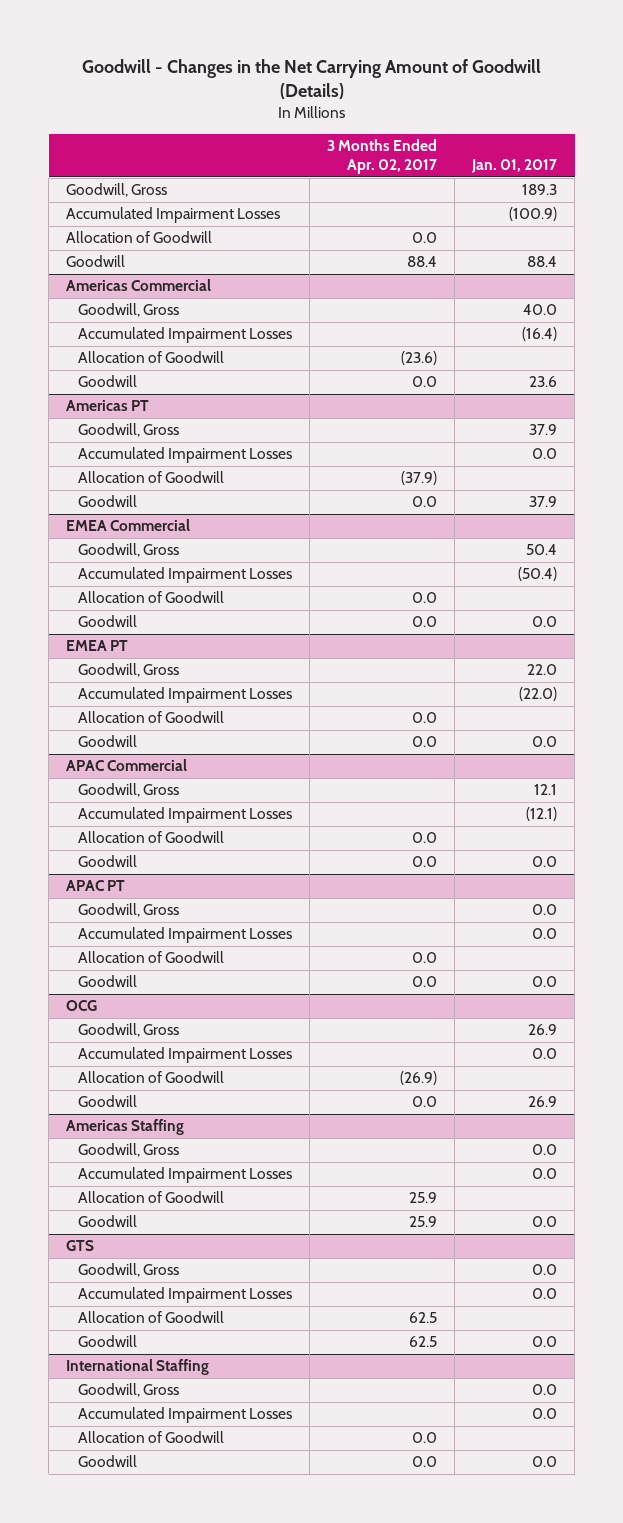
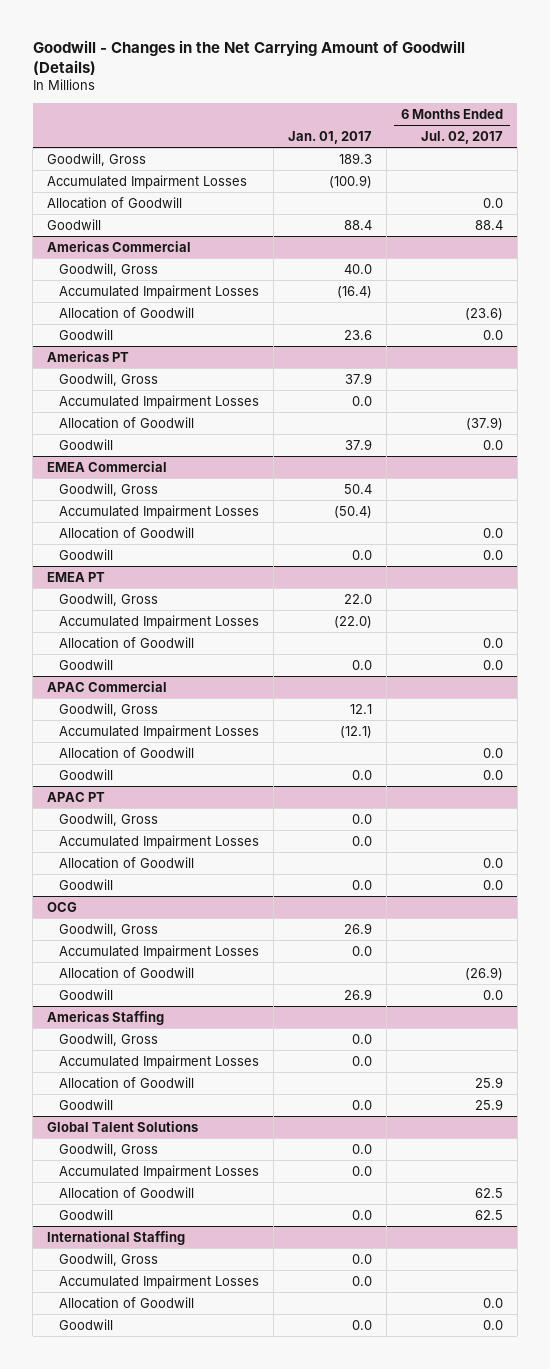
- | 3 Months Ended Apr. 02, 2017 | Jan. 01, 2017
+ | Jan. 01, 2017 | 6 Months Ended Jul. 02, 2017
- GTS
+ Global Talent Solutions

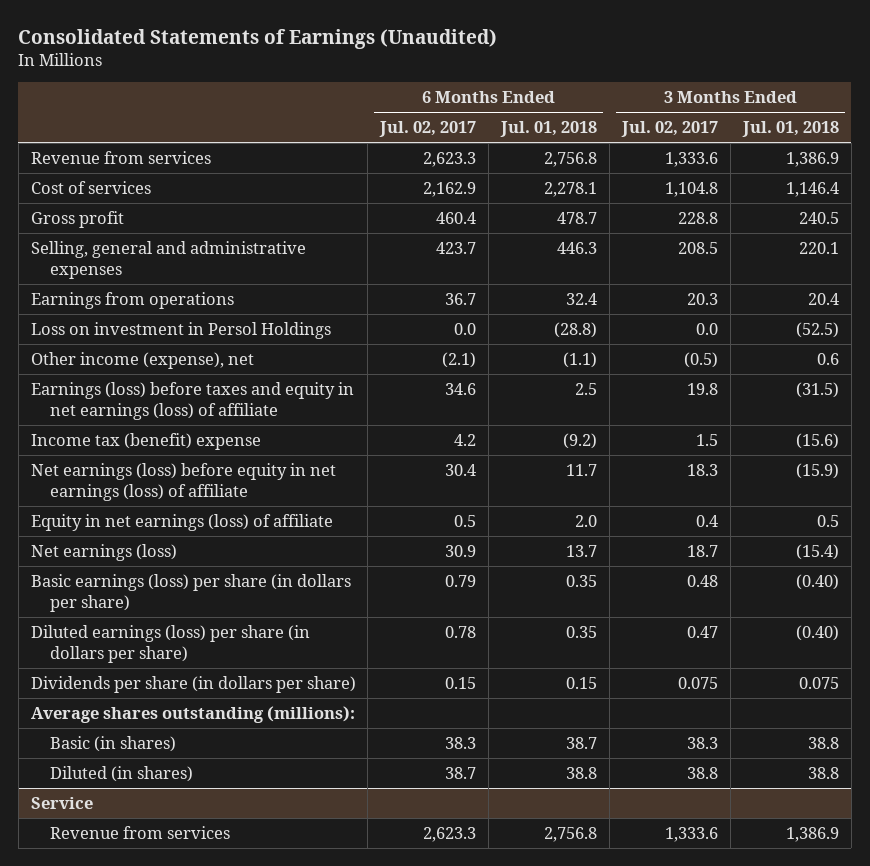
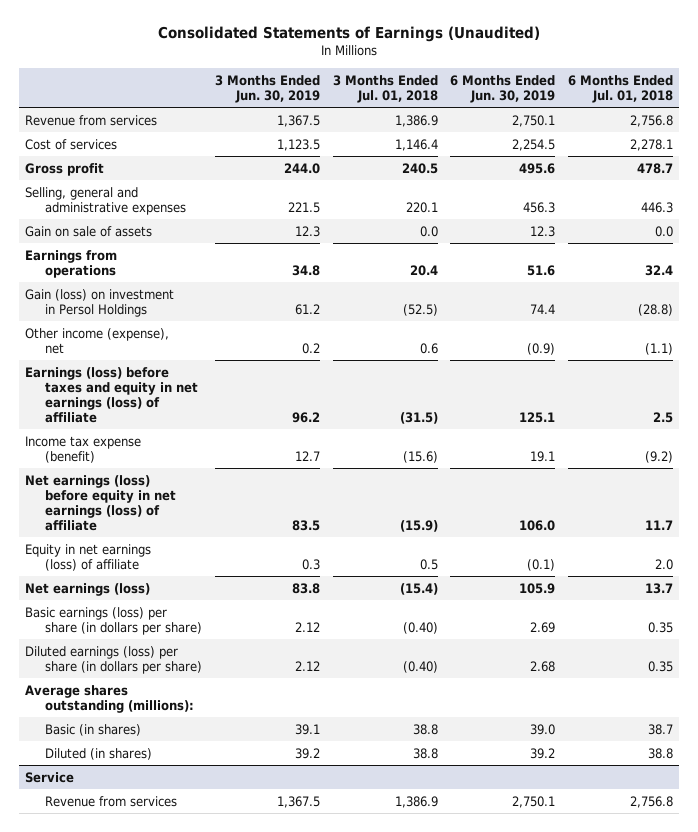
- | 6 Months Ended Jul. 02, 2017 | 6 Months Ended Jul. 01, 2018 | 3 Months Ended Jul. 02, 2017 | 3 Months Ended Jul. 01, 2018
+ | 3 Months Ended Jun. 30, 2019 | 3 Months Ended Jul. 01, 2018 | 6 Months Ended Jun. 30, 2019 | 6 Months Ended Jul. 01, 2018
+ Gain on sale of assets | 12.3 | 0.0 | 12.3 | 0.0
- Loss on investment in Persol Holdings | 0.0 | (28.8) | 0.0 | (52.5)
+ Gain (loss) on investment in Persol Holdings | 61.2 | (52.5) | 74.4 | (28.8)
- Income tax (benefit) expense | 4.2 | (9.2) | 1.5 | (15.6)
+ Income tax expense (benefit) | 12.7 | (15.6) | 19.1 | (9.2)
- Dividends per share (in dollars per share) | 0.15 | 0.15 | 0.075 | 0.075

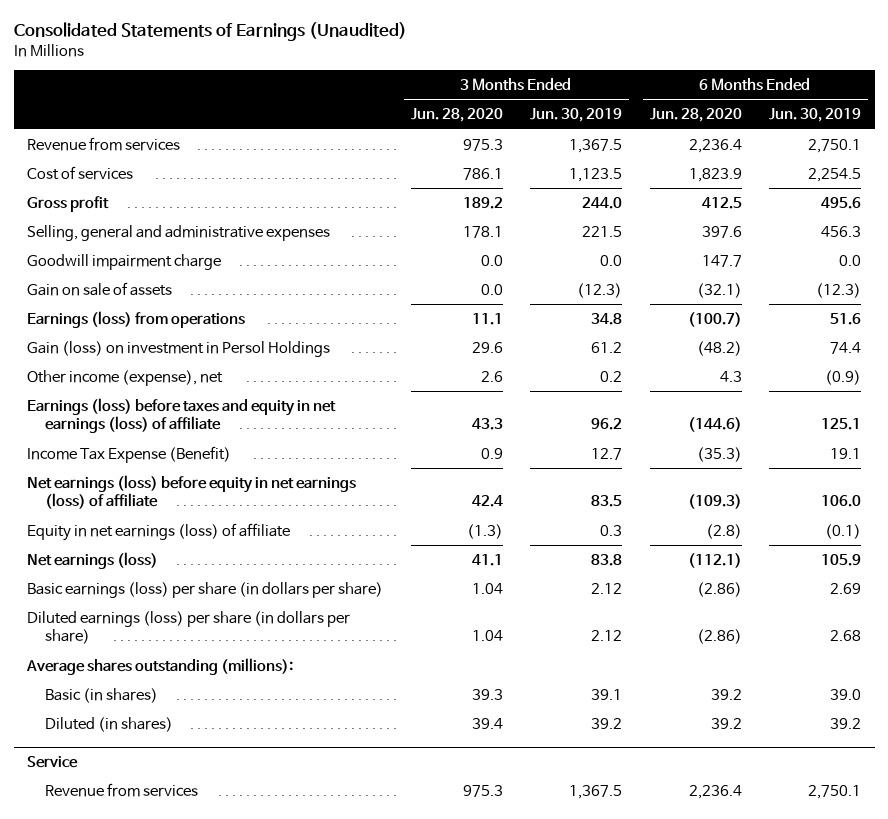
- | 3 Months Ended Jun. 30, 2019 | 3 Months Ended Jul. 01, 2018 | 6 Months Ended Jun. 30, 2019 | 6 Months Ended Jul. 01, 2018
+ | 3 Months Ended Jun. 28, 2020 | 3 Months Ended Jun. 30, 2019 | 6 Months Ended Jun. 28, 2020 | 6 Months Ended Jun. 30, 2019
- Gain on sale of assets | 12.3 | 0.0 | 12.3 | 0.0
- Earnings from operations | 34.8 | 20.4 | 51.6 | 32.4
+ Goodwill impairment charge | 0.0 | 0.0 | 147.7 | 0.0
+ Gain on sale of assets | 0.0 | (12.3) | (32.1) | (12.3)
+ Earnings (loss) from operations | 11.1 | 34.8 | (100.7) | 51.6
- Income tax expense (benefit) | 12.7 | (15.6) | 19.1 | (9.2)
+ Income Tax Expense (Benefit) | 0.9 | 12.7 | (35.3) | 19.1

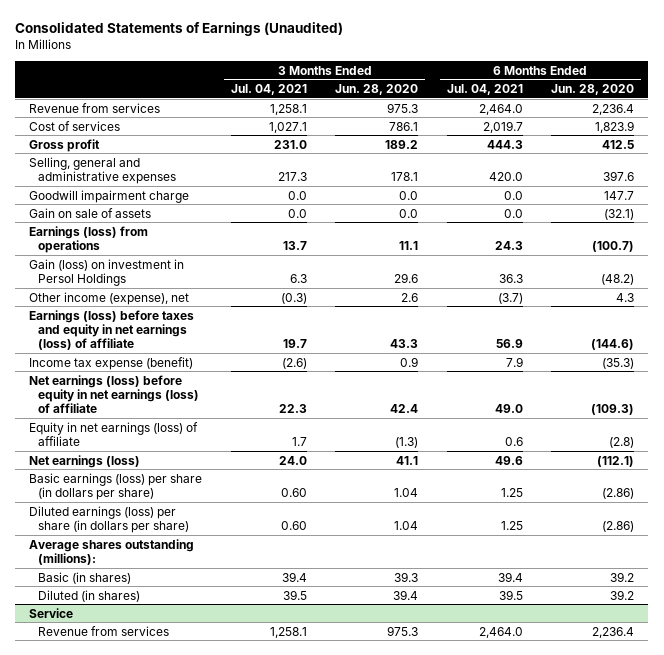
- | 3 Months Ended Jun. 28, 2020 | 3 Months Ended Jun. 30, 2019 | 6 Months Ended Jun. 28, 2020 | 6 Months Ended Jun. 30, 2019
+ | 3 Months Ended Jul. 04, 2021 | 3 Months Ended Jun. 28, 2020 | 6 Months Ended Jul. 04, 2021 | 6 Months Ended Jun. 28, 2020
- Income Tax Expense (Benefit) | 0.9 | 12.7 | (35.3) | 19.1
+ Income tax expense (benefit) | (2.6) | 0.9 | 7.9 | (35.3)

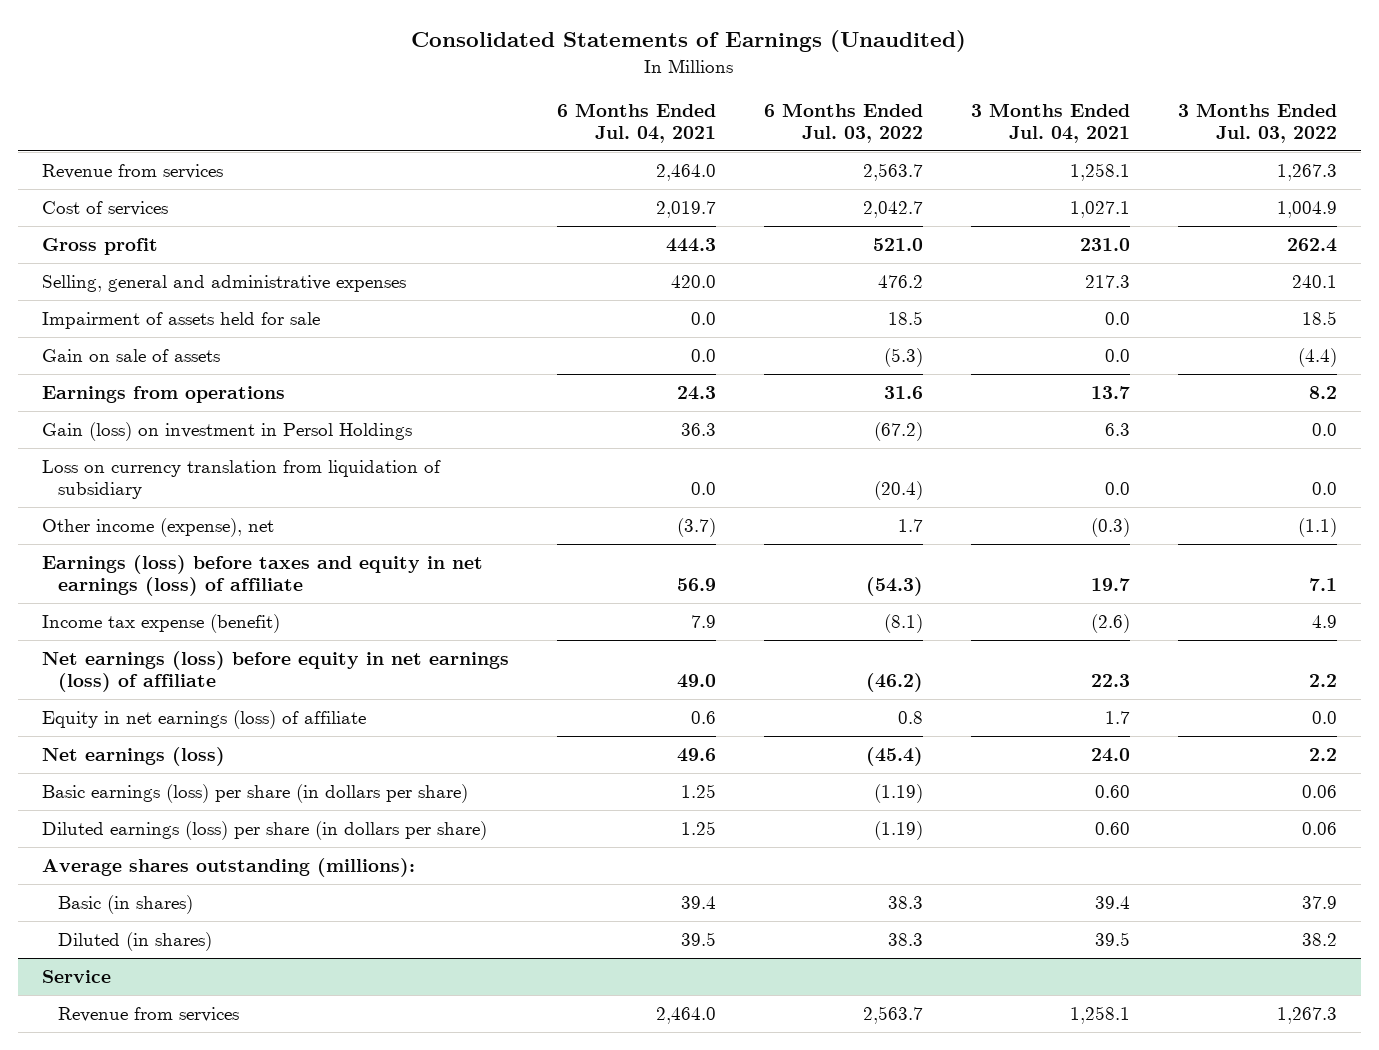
- | 3 Months Ended Jul. 04, 2021 | 3 Months Ended Jun. 28, 2020 | 6 Months Ended Jul. 04, 2021 | 6 Months Ended Jun. 28, 2020
+ | 6 Months Ended Jul. 04, 2021 | 6 Months Ended Jul. 03, 2022 | 3 Months Ended Jul. 04, 2021 | 3 Months Ended Jul. 03, 2022
- Goodwill impairment charge | 0.0 | 0.0 | 0.0 | 147.7
+ Impairment of assets held for sale | 0.0 | 18.5 | 0.0 | 18.5
- Earnings (loss) from operations | 13.7 | 11.1 | 24.3 | (100.7)
+ Earnings from operations | 24.3 | 31.6 | 13.7 | 8.2
+ Loss on currency translation from liquidation of subsidiary | 0.0 | (20.4) | 0.0 | 0.0

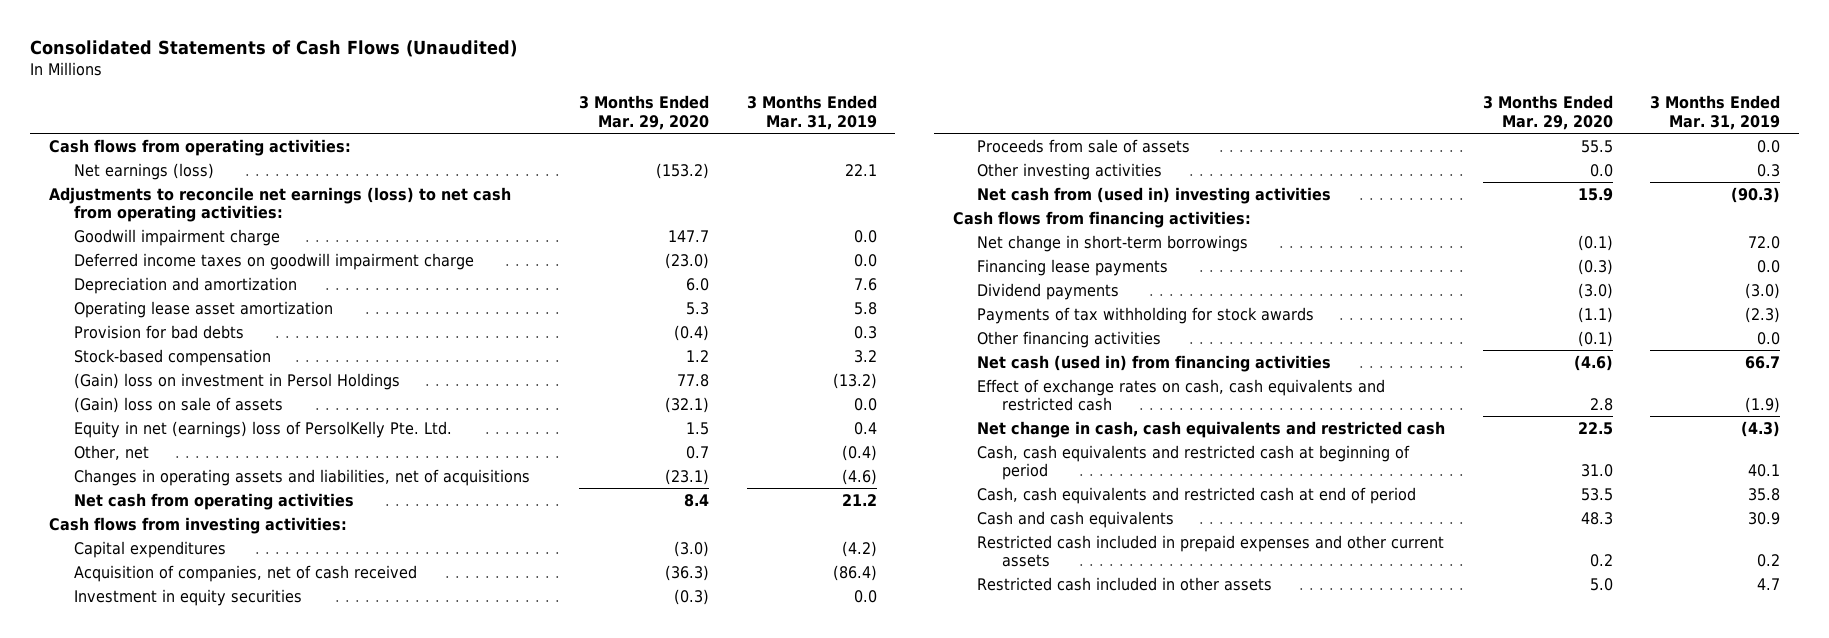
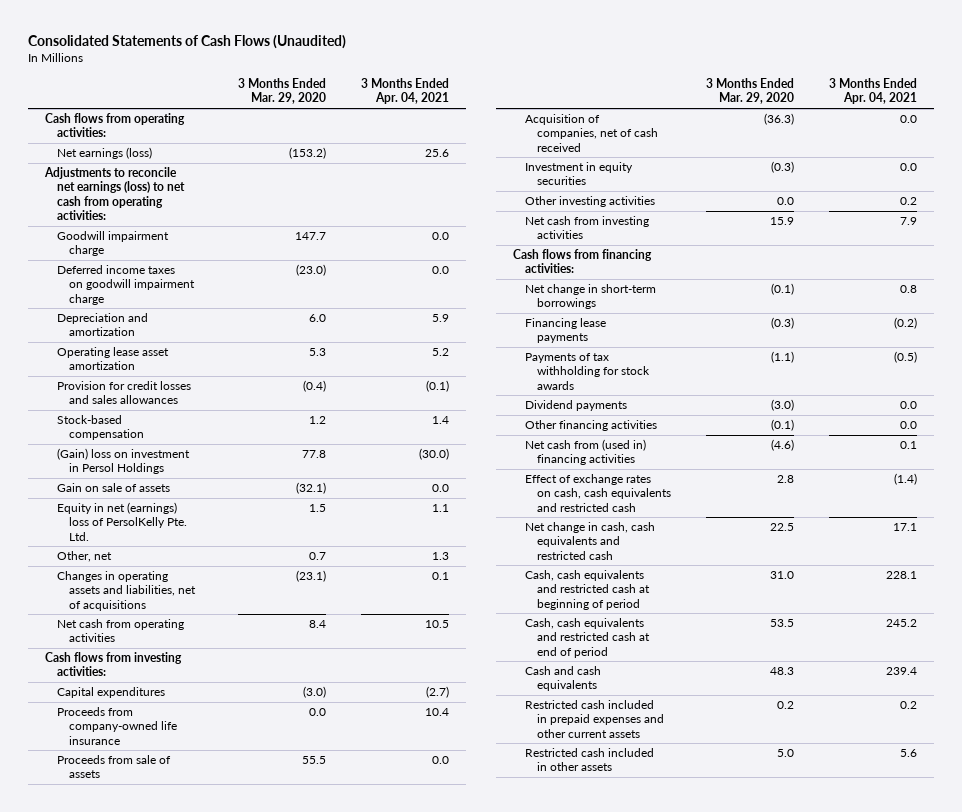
- | 3 Months Ended Mar. 29, 2020 | 3 Months Ended Mar. 31, 2019
+ | 3 Months Ended Mar. 29, 2020 | 3 Months Ended Apr. 04, 2021
- Provision for bad debts | (0.4) | 0.3
+ Provision for credit losses and sales allowances | (0.4) | (0.1)
- (Gain) loss on sale of assets | (32.1) | 0.0
+ Gain on sale of assets | (32.1) | 0.0
+ Proceeds from company-owned life insurance | 0.0 | 10.4
moved up: Proceeds from sale of assets | 55.5 | 0.0
- Net cash from (used in) investing activities | 15.9 | (90.3)
+ Net cash from investing activities | 15.9 | 7.9
moved down: Dividend payments | (3.0) | 0.0
- Net cash (used in) from financing activities | (4.6) | 66.7
+ Net cash from (used in) financing activities | (4.6) | 0.1

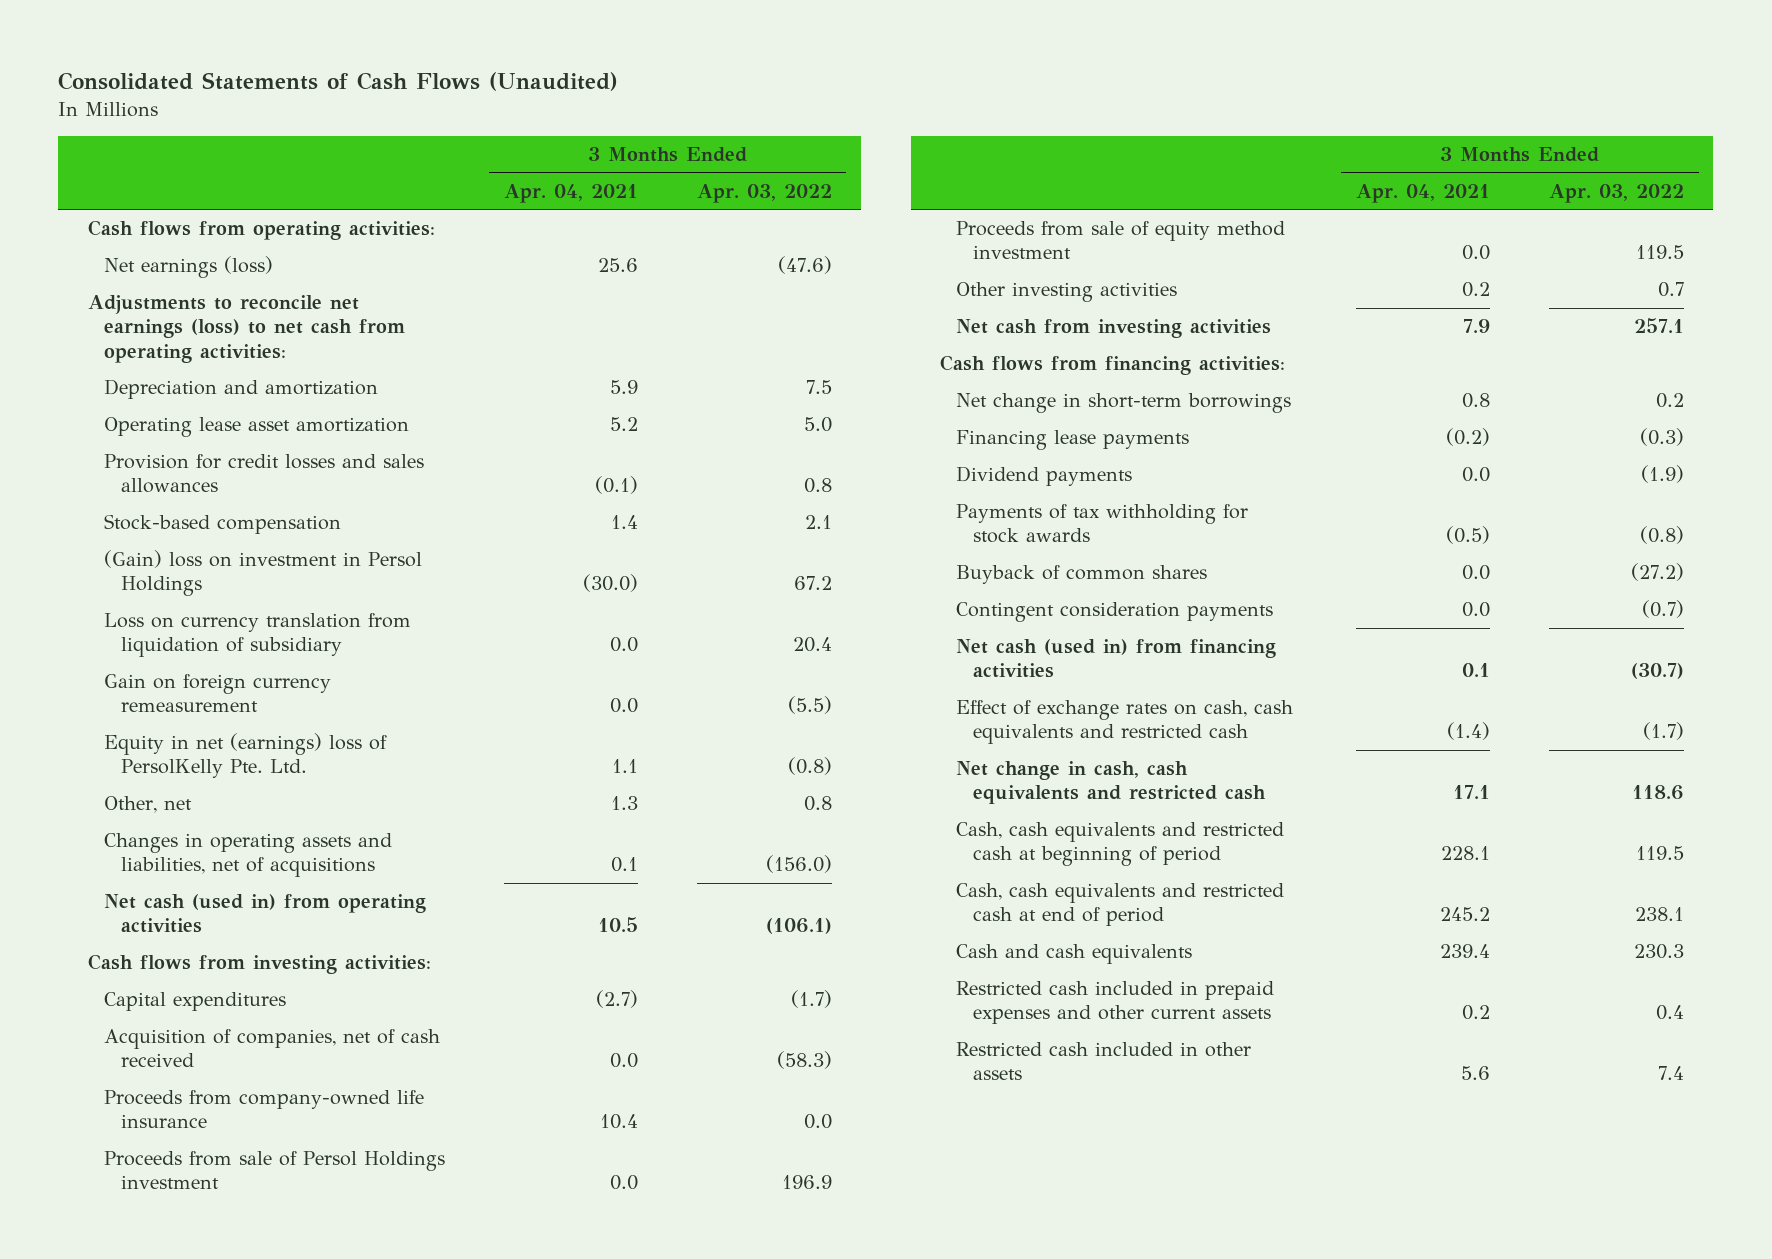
- | 3 Months Ended Mar. 29, 2020 | 3 Months Ended Apr. 04, 2021
+ | 3 Months Ended Apr. 04, 2021 | 3 Months Ended Apr. 03, 2022
- Goodwill impairment charge | 147.7 | 0.0
- Deferred income taxes on goodwill impairment charge | (23.0) | 0.0
- Gain on sale of assets | (32.1) | 0.0
+ Loss on currency translation from liquidation of subsidiary | 0.0 | 20.4
+ Gain on foreign currency remeasurement | 0.0 | (5.5)
- Net cash from operating activities | 8.4 | 10.5
+ Net cash (used in) from operating activities | 10.5 | (106.1)
- Proceeds from sale of assets | 55.5 | 0.0
- Investment in equity securities | (0.3) | 0.0
moved down: Proceeds from company-owned life insurance | 10.4 | 0.0
+ Proceeds from sale of Persol Holdings investment | 0.0 | 196.9
+ Proceeds from sale of equity method investment | 0.0 | 119.5
- Other financing activities | (0.1) | 0.0
- Net cash from (used in) financing activities | (4.6) | 0.1
moved down: Payments of tax withholding for stock awards | (0.5) | (0.8)
+ Buyback of common shares | 0.0 | (27.2)
+ Contingent consideration payments | 0.0 | (0.7)
+ Net cash (used in) from financing activities | 0.1 | (30.7)

